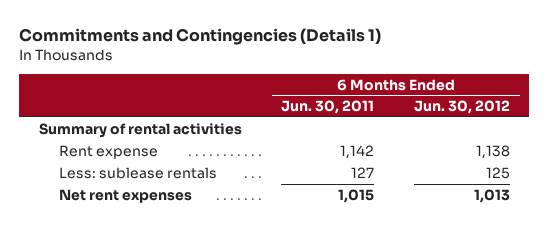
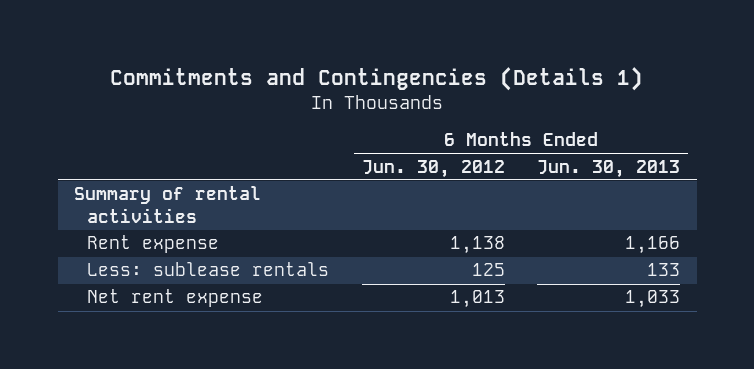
- | 6 Months Ended Jun. 30, 2011 | 6 Months Ended Jun. 30, 2012
+ | 6 Months Ended Jun. 30, 2012 | 6 Months Ended Jun. 30, 2013
- Net rent expenses | 1,015 | 1,013
+ Net rent expense | 1,013 | 1,033

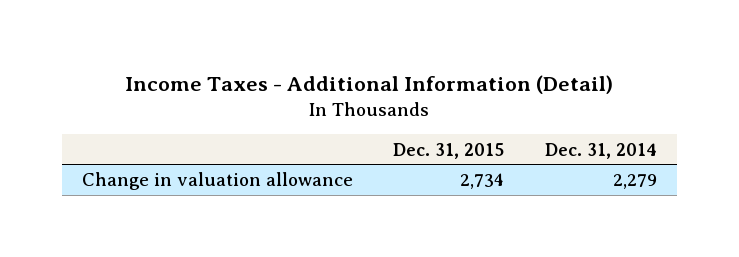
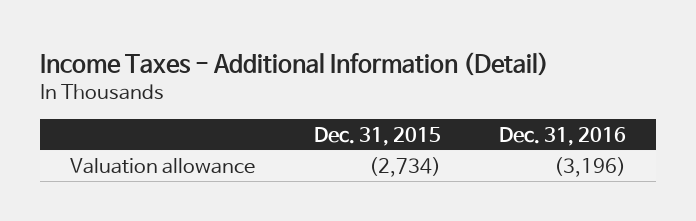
- | Dec. 31, 2015 | Dec. 31, 2014
+ | Dec. 31, 2015 | Dec. 31, 2016
- Change in valuation allowance | 2,734 | 2,279
+ Valuation allowance | (2,734) | (3,196)

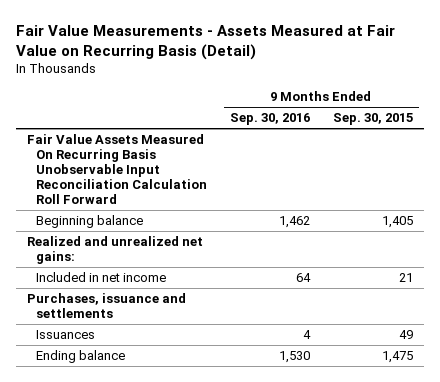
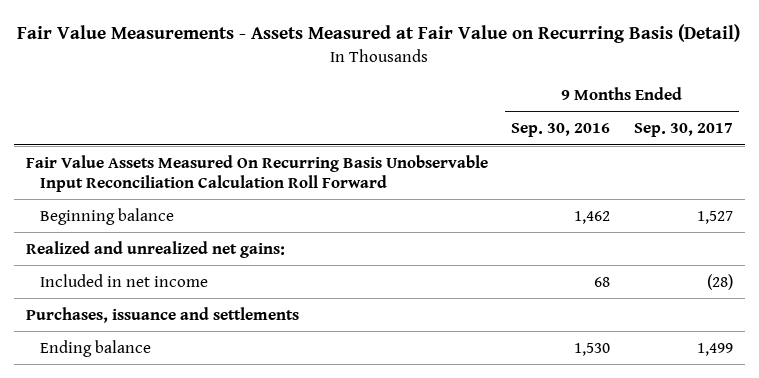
- | 9 Months Ended Sep. 30, 2016 | 9 Months Ended Sep. 30, 2015
+ | 9 Months Ended Sep. 30, 2016 | 9 Months Ended Sep. 30, 2017
- Included in net income | 64 | 21
+ Included in net income | 68 | (28)
- Issuances | 4 | 49

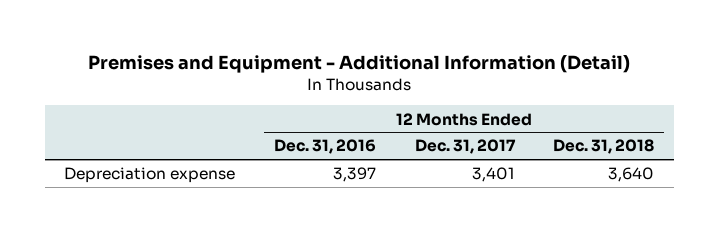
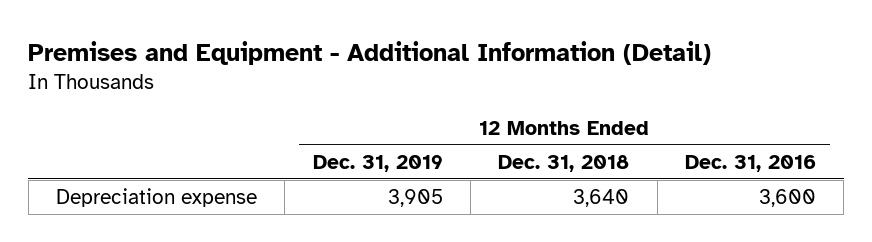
- | 12 Months Ended Dec. 31, 2016 | 12 Months Ended Dec. 31, 2017 | 12 Months Ended Dec. 31, 2018
+ | 12 Months Ended Dec. 31, 2019 | 12 Months Ended Dec. 31, 2018 | 12 Months Ended Dec. 31, 2016
- Depreciation expense | 3,397 | 3,401 | 3,640
+ Depreciation expense | 3,905 | 3,640 | 3,600

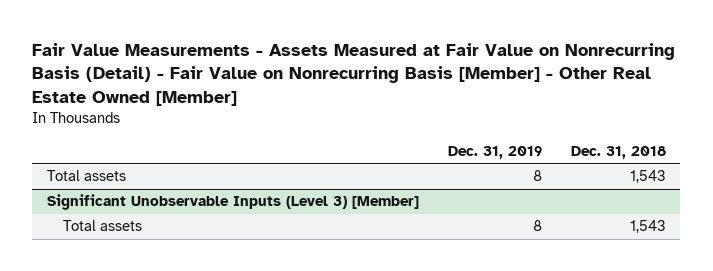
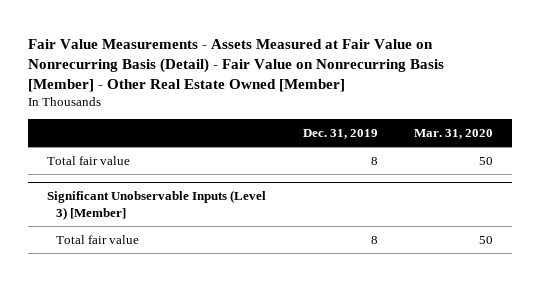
- | Dec. 31, 2019 | Dec. 31, 2018
+ | Dec. 31, 2019 | Mar. 31, 2020
- Total assets | 8 | 1,543
+ Total fair value | 8 | 50
@ Significant Unobservable Inputs (Level 3) [Member]
- Total assets | 8 | 1,543
+ Total fair value | 8 | 50

